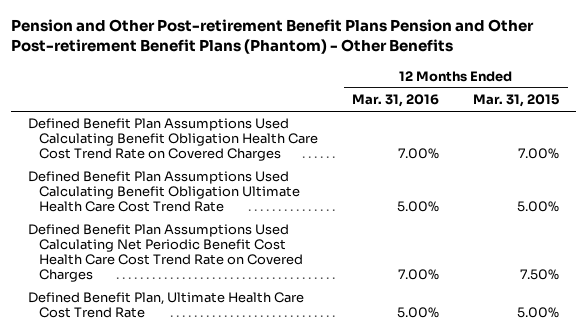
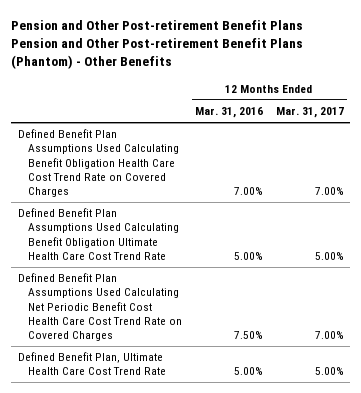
- | 12 Months Ended Mar. 31, 2016 | 12 Months Ended Mar. 31, 2015
+ | 12 Months Ended Mar. 31, 2016 | 12 Months Ended Mar. 31, 2017
- Defined Benefit Plan Assumptions Used Calculating Net Periodic Benefit Cost Health Care Cost Trend Rate on Covered Charges | 7.00% | 7.50%
+ Defined Benefit Plan Assumptions Used Calculating Net Periodic Benefit Cost Health Care Cost Trend Rate on Covered Charges | 7.50% | 7.00%

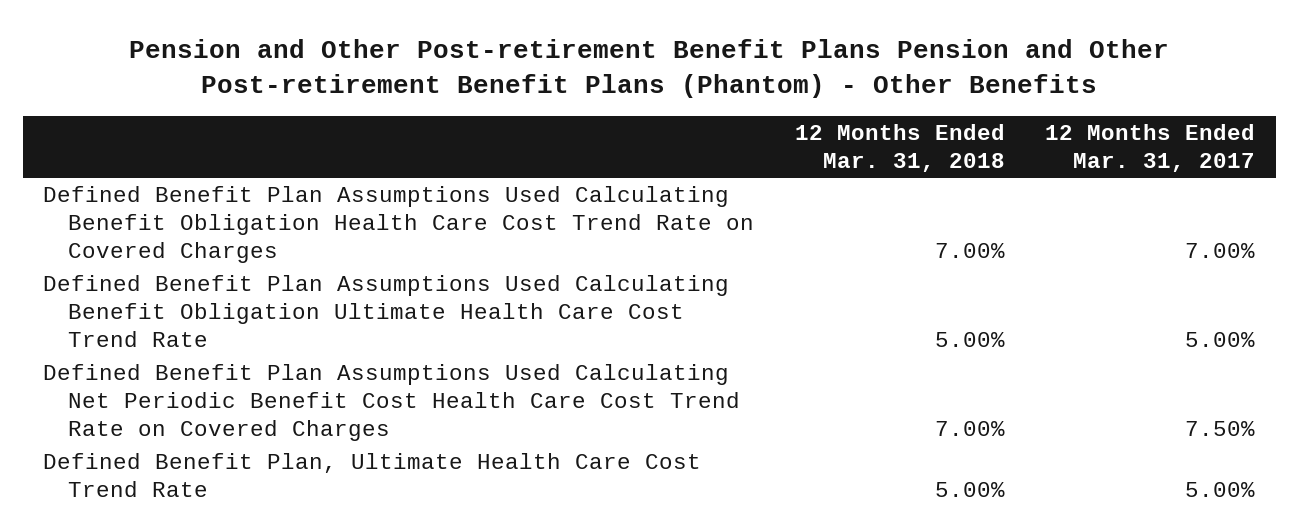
- | 12 Months Ended Mar. 31, 2016 | 12 Months Ended Mar. 31, 2017
+ | 12 Months Ended Mar. 31, 2018 | 12 Months Ended Mar. 31, 2017
- Defined Benefit Plan Assumptions Used Calculating Net Periodic Benefit Cost Health Care Cost Trend Rate on Covered Charges | 7.50% | 7.00%
+ Defined Benefit Plan Assumptions Used Calculating Net Periodic Benefit Cost Health Care Cost Trend Rate on Covered Charges | 7.00% | 7.50%

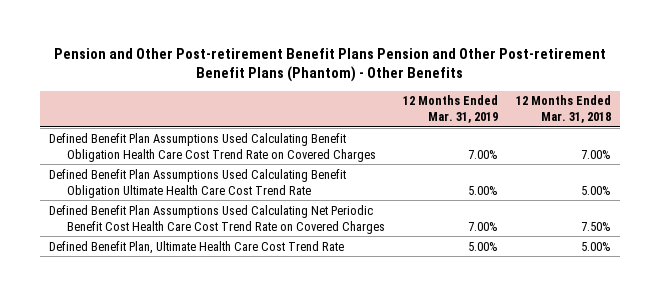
- | 12 Months Ended Mar. 31, 2018 | 12 Months Ended Mar. 31, 2017
+ | 12 Months Ended Mar. 31, 2019 | 12 Months Ended Mar. 31, 2018
- Defined Benefit Plan Assumptions Used Calculating Net Periodic Benefit Cost Health Care Cost Trend Rate on Covered Charges | 7.00% | 7.50%
+ Defined Benefit Plan Assumptions Used Calculating Net Periodic Benefit Cost Health Care Cost Trend Rate on Covered Charges | 7.00% | 7.50%

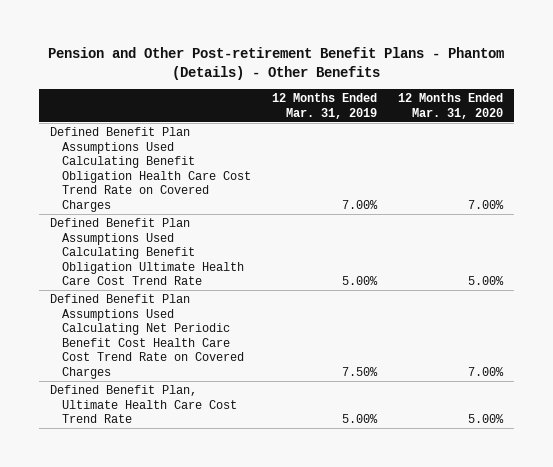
- Pension and Other Post-retirement Benefit Plans Pension and Other Post-retirement Benefit Plans (Phantom) - Other Benefits
+ Pension and Other Post-retirement Benefit Plans - Phantom (Details) - Other Benefits
- | 12 Months Ended Mar. 31, 2019 | 12 Months Ended Mar. 31, 2018
+ | 12 Months Ended Mar. 31, 2019 | 12 Months Ended Mar. 31, 2020
- Defined Benefit Plan Assumptions Used Calculating Net Periodic Benefit Cost Health Care Cost Trend Rate on Covered Charges | 7.00% | 7.50%
+ Defined Benefit Plan Assumptions Used Calculating Net Periodic Benefit Cost Health Care Cost Trend Rate on Covered Charges | 7.50% | 7.00%

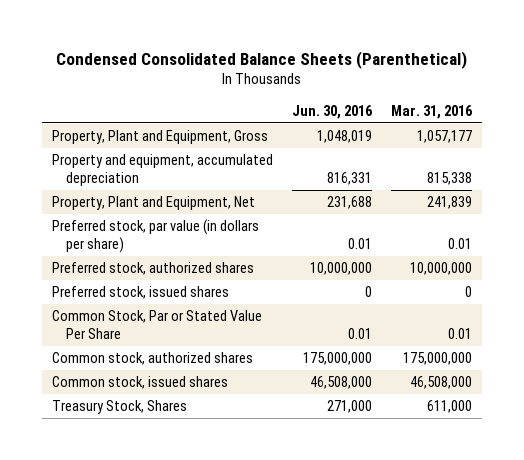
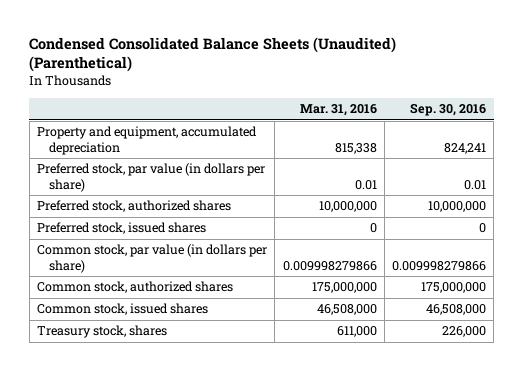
- Condensed Consolidated Balance Sheets (Parenthetical)
+ Condensed Consolidated Balance Sheets (Unaudited) (Parenthetical)
- | Jun. 30, 2016 | Mar. 31, 2016
+ | Mar. 31, 2016 | Sep. 30, 2016
- Property, Plant and Equipment, Gross | 1,048,019 | 1,057,177
- Property, Plant and Equipment, Net | 231,688 | 241,839
- Common Stock, Par or Stated Value Per Share | 0.01 | 0.01
+ Common stock, par value (in dollars per share) | 0.009998279866 | 0.009998279866
- Treasury Stock, Shares | 271,000 | 611,000
+ Treasury stock, shares | 611,000 | 226,000

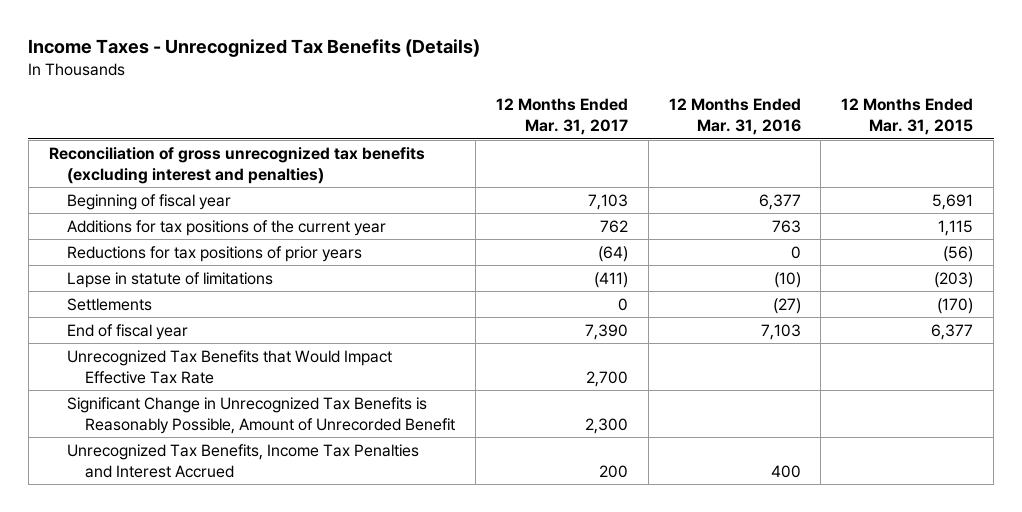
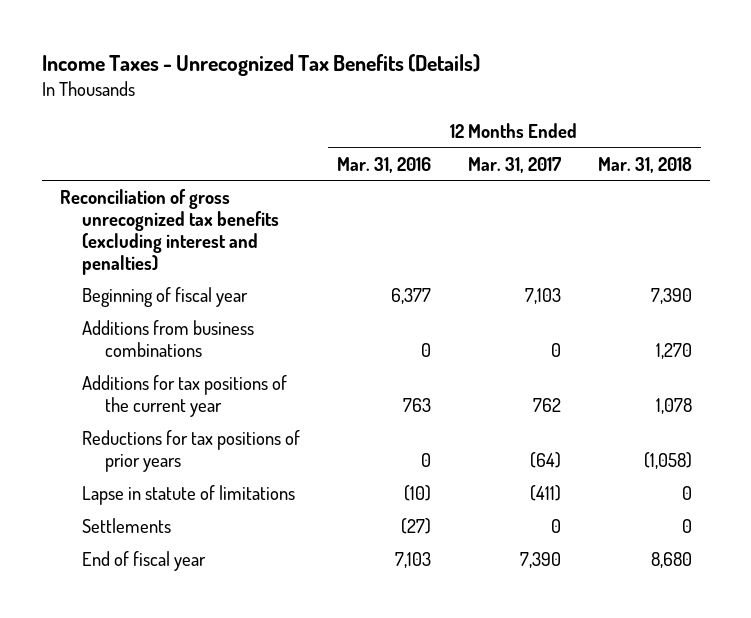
- | 12 Months Ended Mar. 31, 2017 | 12 Months Ended Mar. 31, 2016 | 12 Months Ended Mar. 31, 2015
+ | 12 Months Ended Mar. 31, 2016 | 12 Months Ended Mar. 31, 2017 | 12 Months Ended Mar. 31, 2018
+ Additions from business combinations | 0 | 0 | 1,270
- Unrecognized Tax Benefits that Would Impact Effective Tax Rate | 2,700 | |
- Significant Change in Unrecognized Tax Benefits is Reasonably Possible, Amount of Unrecorded Benefit | 2,300 | |
- Unrecognized Tax Benefits, Income Tax Penalties and Interest Accrued | 200 | 400 |

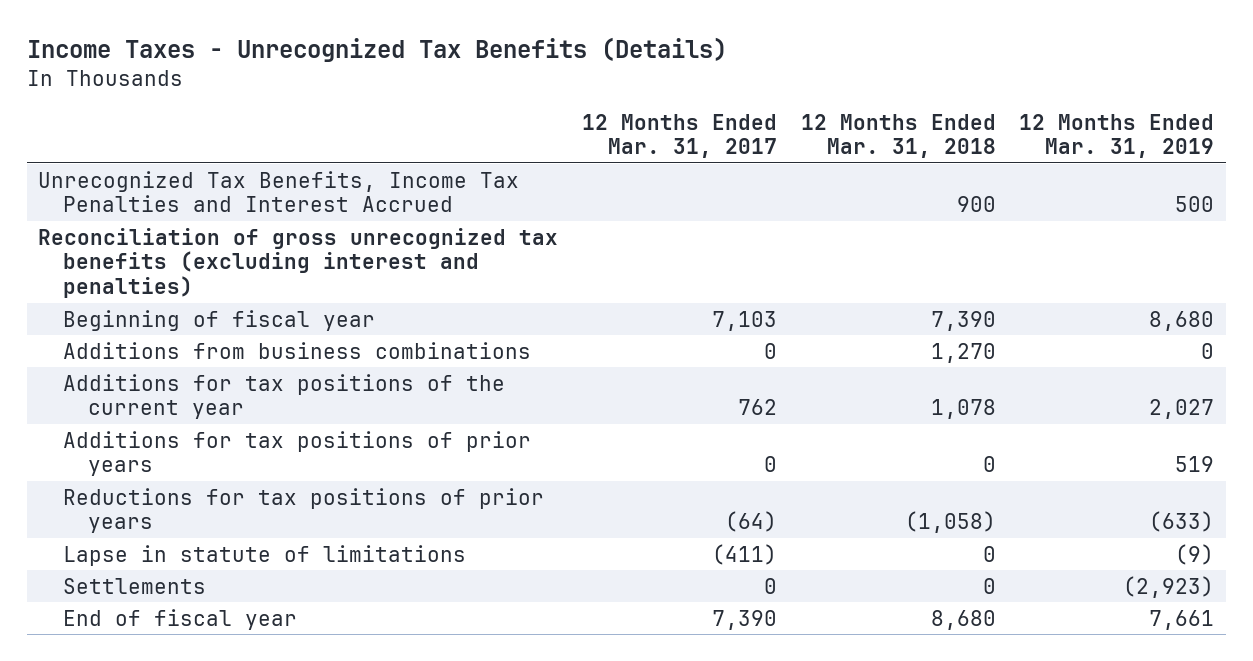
- | 12 Months Ended Mar. 31, 2016 | 12 Months Ended Mar. 31, 2017 | 12 Months Ended Mar. 31, 2018
+ | 12 Months Ended Mar. 31, 2017 | 12 Months Ended Mar. 31, 2018 | 12 Months Ended Mar. 31, 2019
+ Unrecognized Tax Benefits, Income Tax Penalties and Interest Accrued | | 900 | 500
+ Additions for tax positions of prior years | 0 | 0 | 519

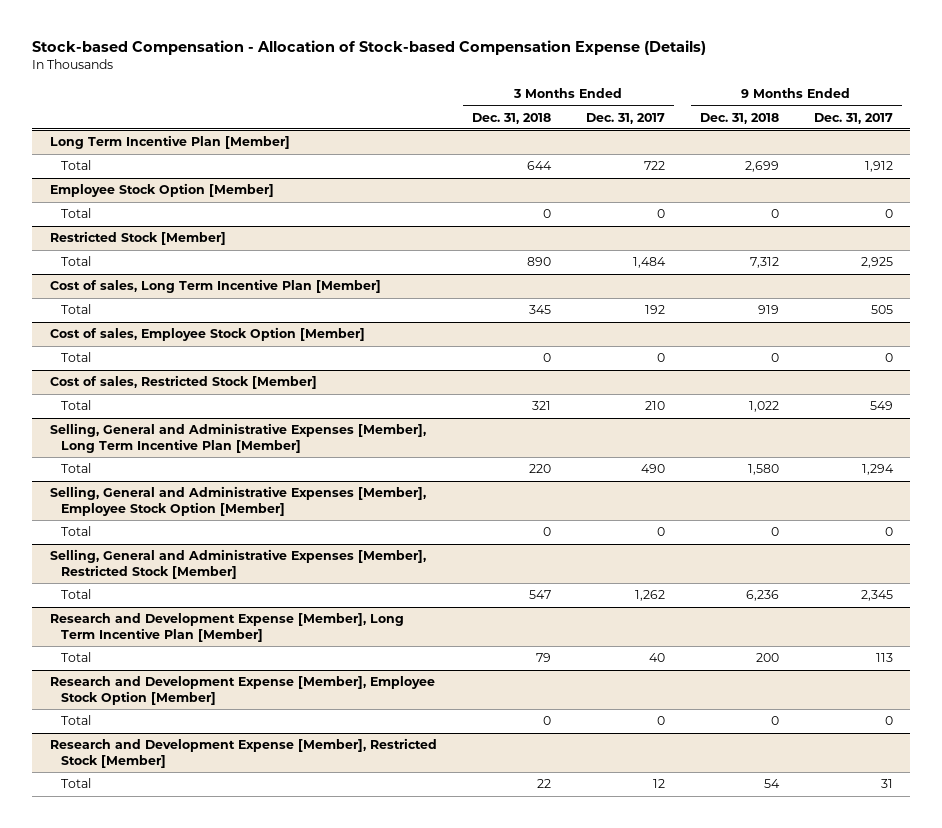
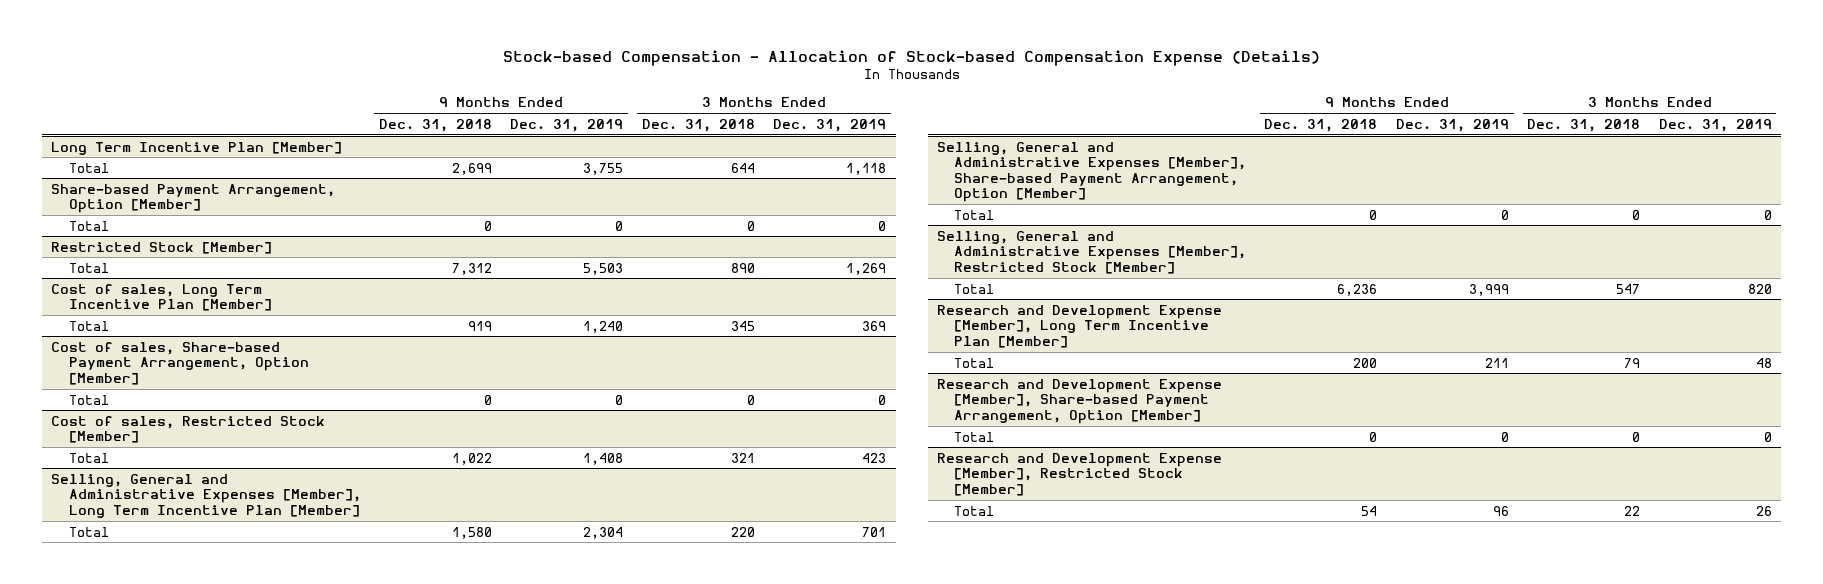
- | 3 Months Ended Dec. 31, 2018 | 3 Months Ended Dec. 31, 2017 | 9 Months Ended Dec. 31, 2018 | 9 Months Ended Dec. 31, 2017
+ | 9 Months Ended Dec. 31, 2018 | 9 Months Ended Dec. 31, 2019 | 3 Months Ended Dec. 31, 2018 | 3 Months Ended Dec. 31, 2019
- Employee Stock Option [Member]
+ Share-based Payment Arrangement, Option [Member]
- Cost of sales, Employee Stock Option [Member]
+ Cost of sales, Share-based Payment Arrangement, Option [Member]
- Selling, General and Administrative Expenses [Member], Employee Stock Option [Member]
+ Selling, General and Administrative Expenses [Member], Share-based Payment Arrangement, Option [Member]
- Research and Development Expense [Member], Employee Stock Option [Member]
+ Research and Development Expense [Member], Share-based Payment Arrangement, Option [Member]

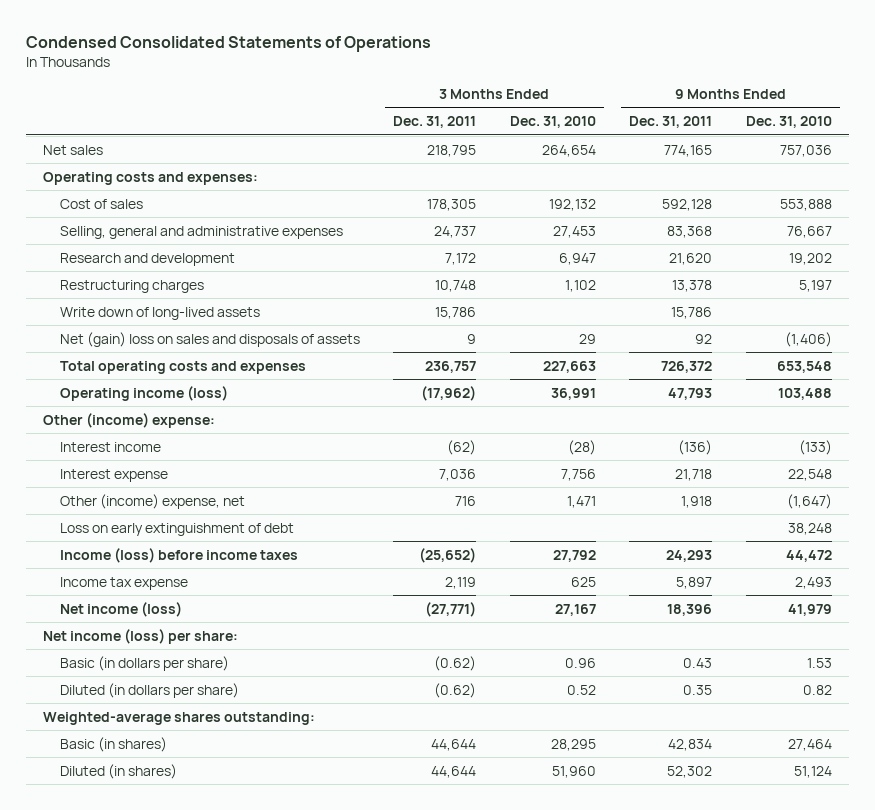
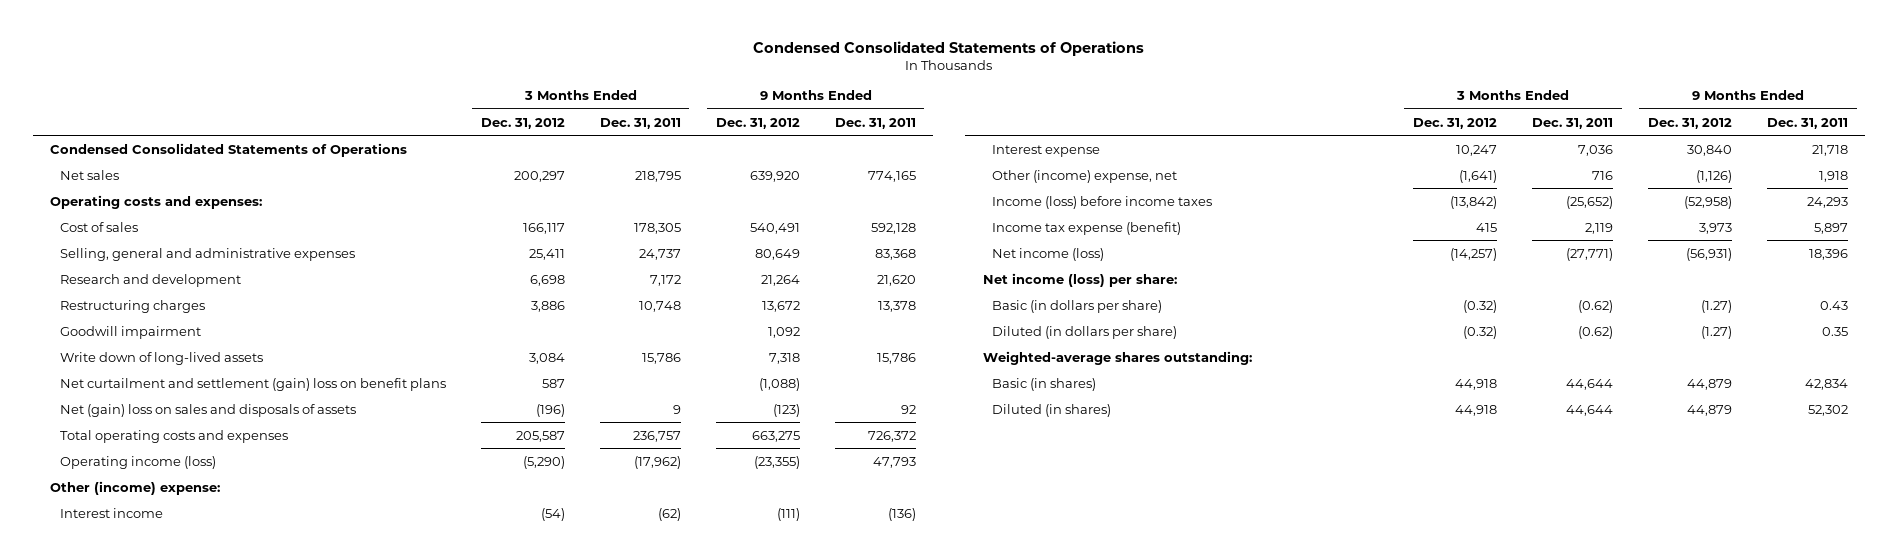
- | 3 Months Ended Dec. 31, 2011 | 3 Months Ended Dec. 31, 2010 | 9 Months Ended Dec. 31, 2011 | 9 Months Ended Dec. 31, 2010
+ | 3 Months Ended Dec. 31, 2012 | 3 Months Ended Dec. 31, 2011 | 9 Months Ended Dec. 31, 2012 | 9 Months Ended Dec. 31, 2011
+ Condensed Consolidated Statements of Operations
+ Goodwill impairment | | | 1,092 |
+ Net curtailment and settlement (gain) loss on benefit plans | 587 | | (1,088) |
- Loss on early extinguishment of debt | | | | 38,248
- Income tax expense | 2,119 | 625 | 5,897 | 2,493
+ Income tax expense (benefit) | 415 | 2,119 | 3,973 | 5,897

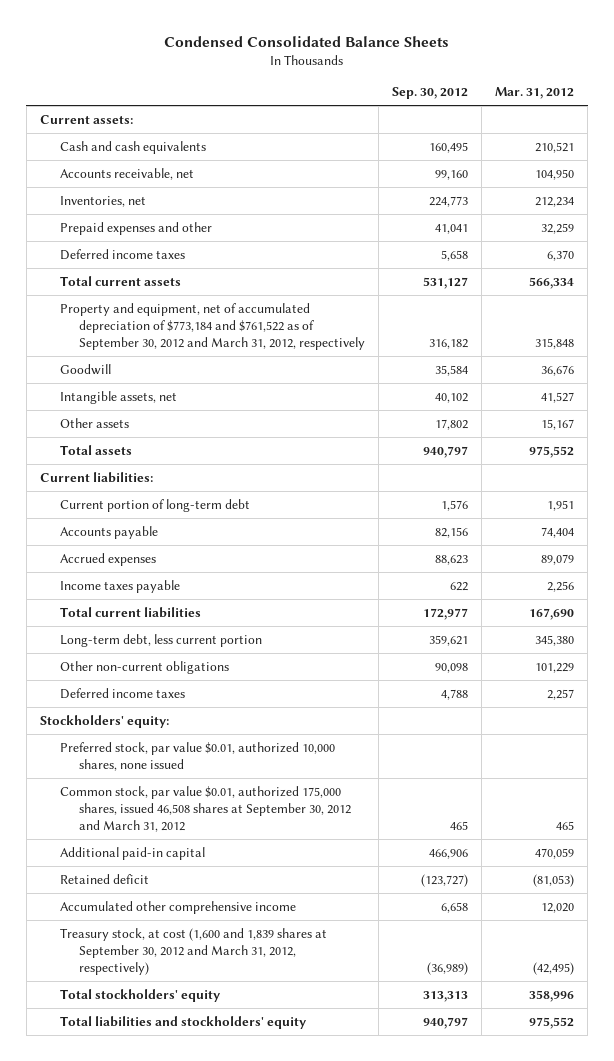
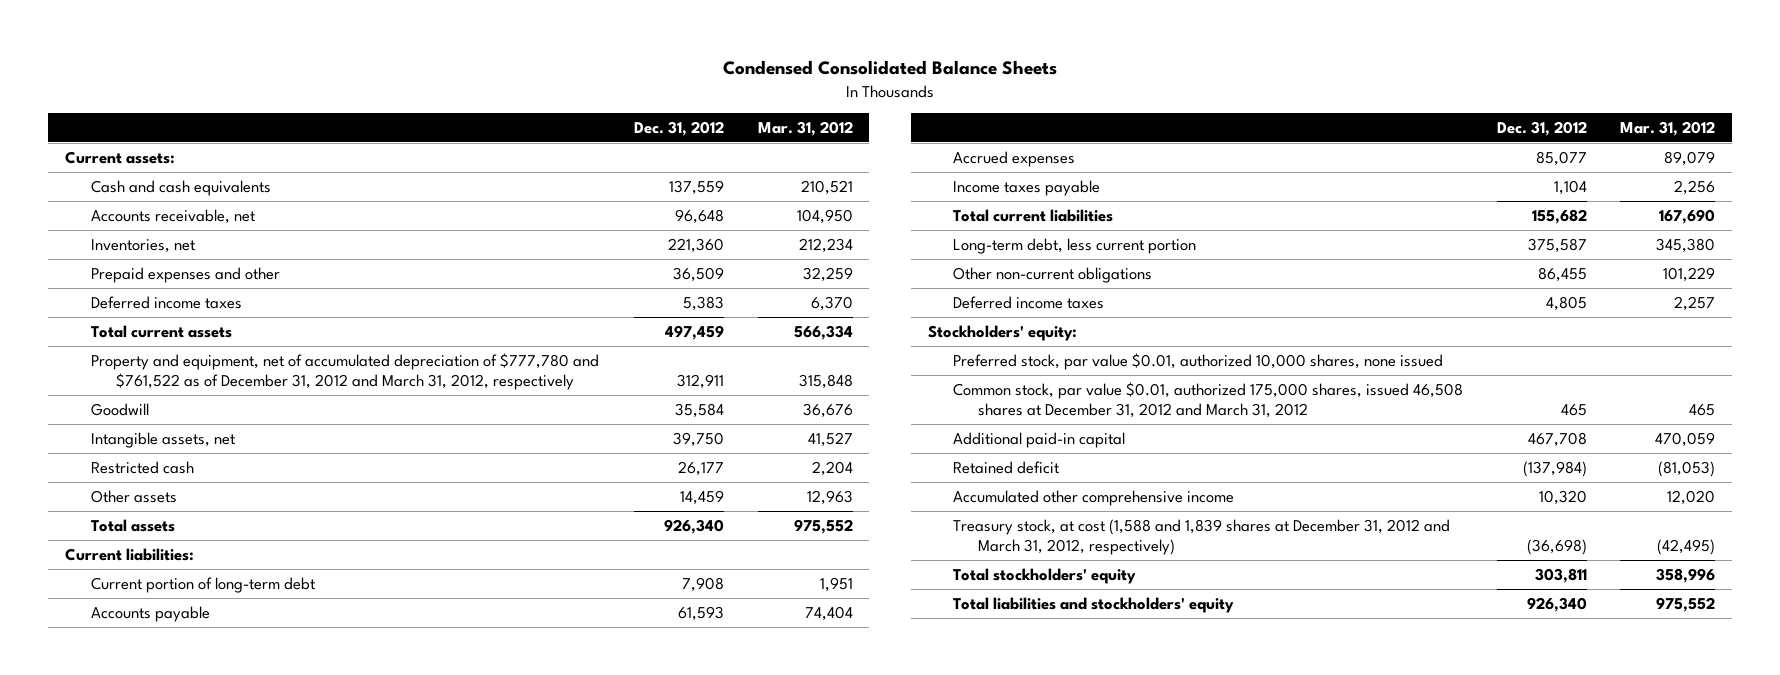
- | Sep. 30, 2012 | Mar. 31, 2012
+ | Dec. 31, 2012 | Mar. 31, 2012
- Property and equipment, net of accumulated depreciation of $773,184 and $761,522 as of September 30, 2012 and March 31, 2012, respectively | 316,182 | 315,848
+ Property and equipment, net of accumulated depreciation of $777,780 and $761,522 as of December 31, 2012 and March 31, 2012, respectively | 312,911 | 315,848
- Other assets | 17,802 | 15,167
+ Restricted cash | 26,177 | 2,204
+ Other assets | 14,459 | 12,963
- Common stock, par value $0.01, authorized 175,000 shares, issued 46,508 shares at September 30, 2012 and March 31, 2012 | 465 | 465
+ Common stock, par value $0.01, authorized 175,000 shares, issued 46,508 shares at December 31, 2012 and March 31, 2012 | 465 | 465
- Treasury stock, at cost (1,600 and 1,839 shares at September 30, 2012 and March 31, 2012, respectively) | (36,989) | (42,495)
+ Treasury stock, at cost (1,588 and 1,839 shares at December 31, 2012 and March 31, 2012, respectively) | (36,698) | (42,495)

